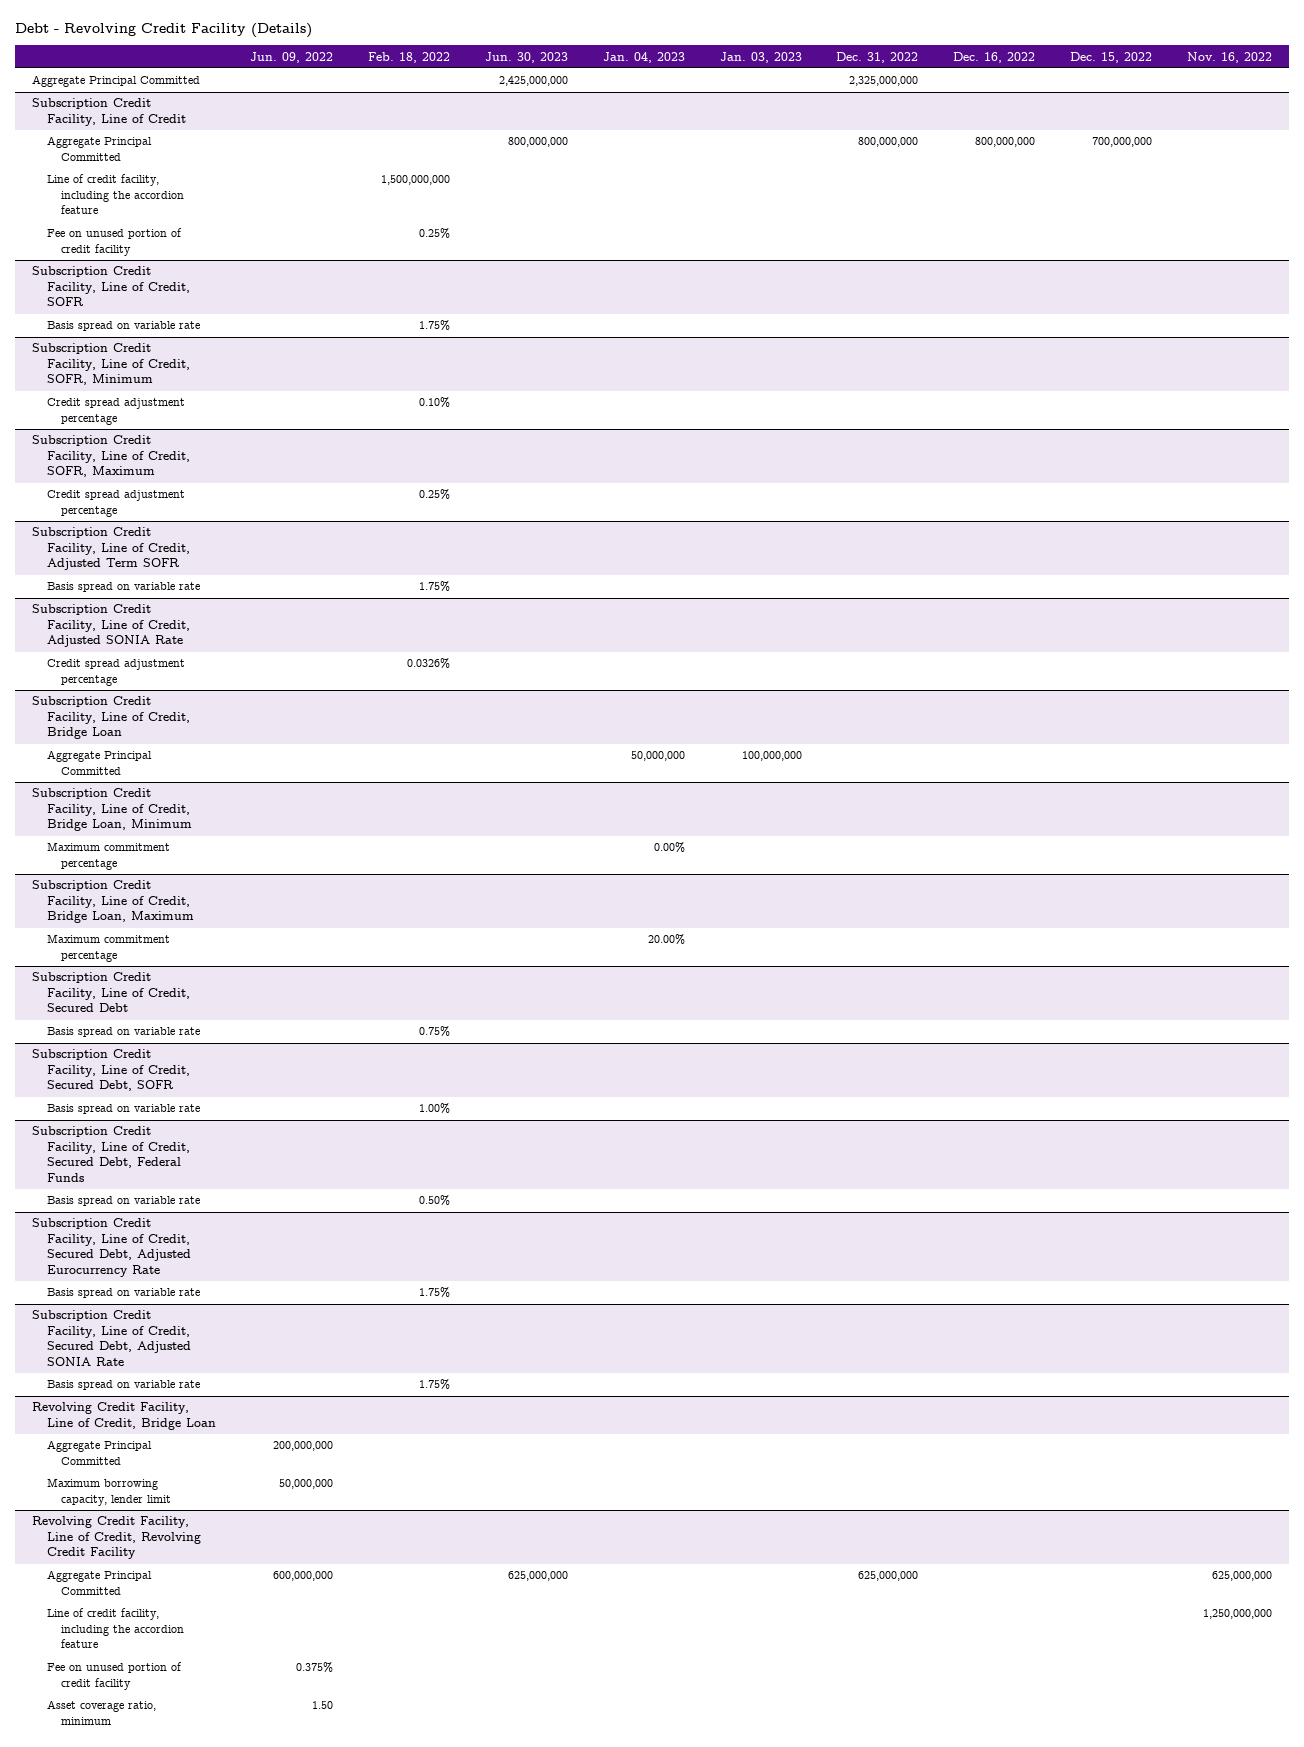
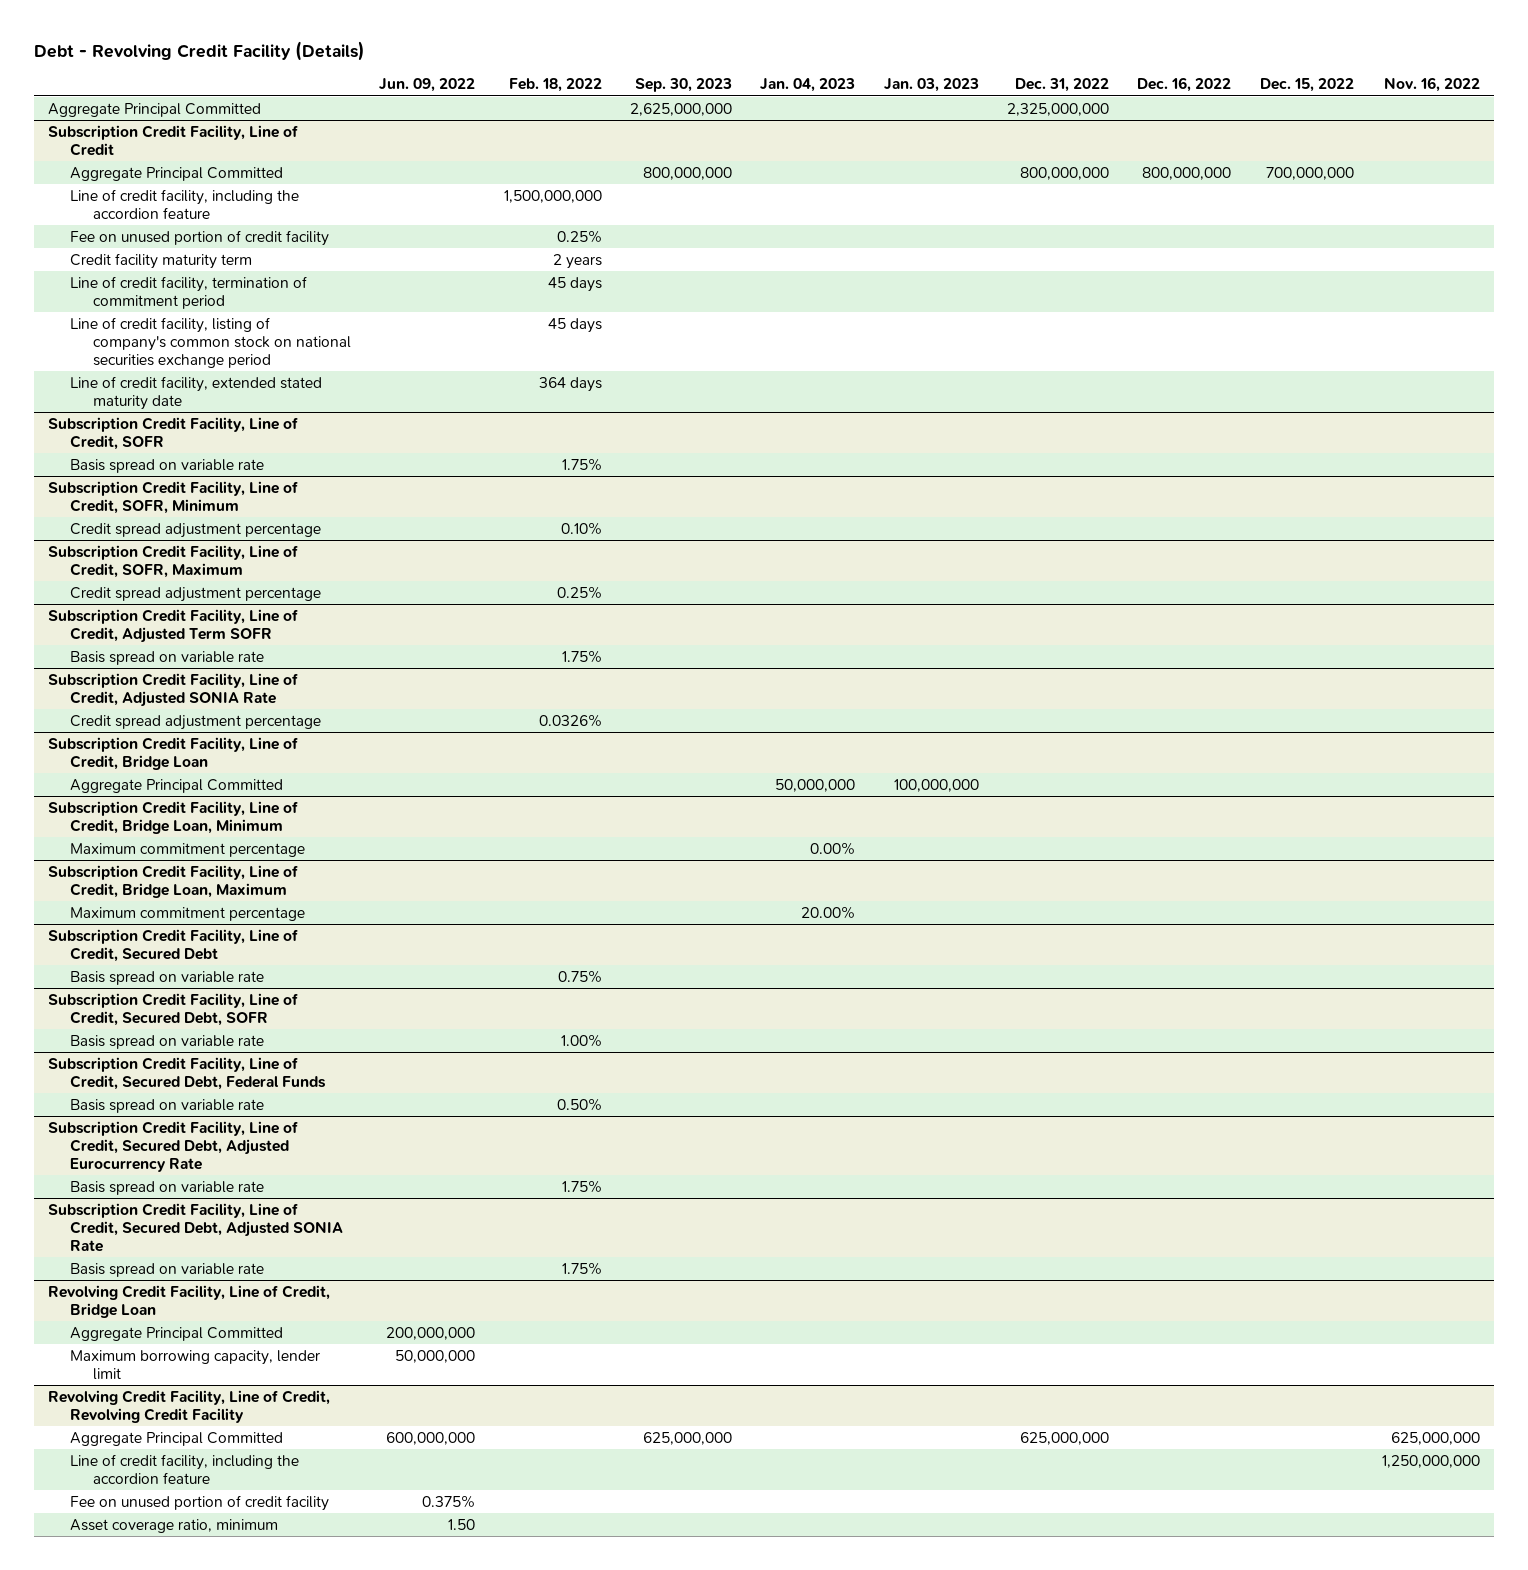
- | Jun. 09, 2022 | Feb. 18, 2022 | Jun. 30, 2023 | Jan. 04, 2023 | Jan. 03, 2023 | Dec. 31, 2022 | Dec. 16, 2022 | Dec. 15, 2022 | Nov. 16, 2022
+ | Jun. 09, 2022 | Feb. 18, 2022 | Sep. 30, 2023 | Jan. 04, 2023 | Jan. 03, 2023 | Dec. 31, 2022 | Dec. 16, 2022 | Dec. 15, 2022 | Nov. 16, 2022
@ Subscription Credit Facility, Line of Credit
+ Credit facility maturity term | | 2 years | | | | | | |
+ Line of credit facility, termination of commitment period | | 45 days | | | | | | |
+ Line of credit facility, listing of company's common stock on national securities exchange period | | 45 days | | | | | | |
+ Line of credit facility, extended stated maturity date | | 364 days | | | | | | |

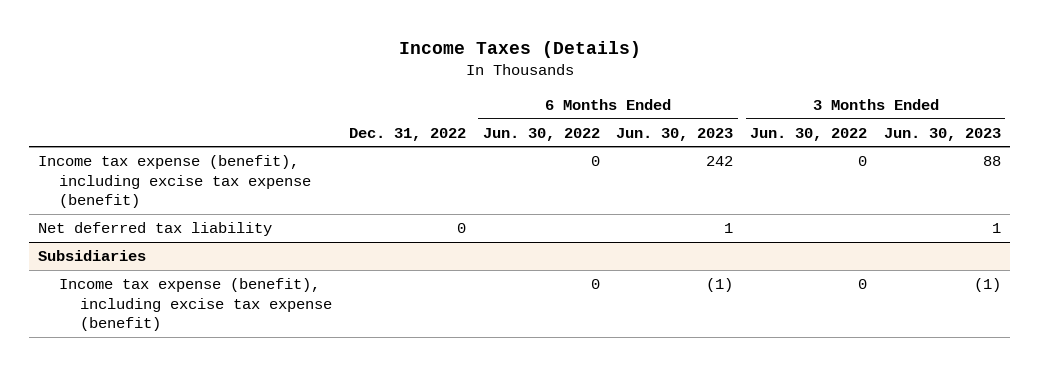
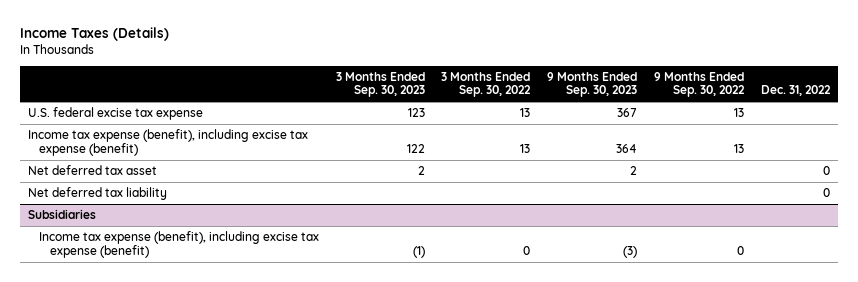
- | Dec. 31, 2022 | 6 Months Ended Jun. 30, 2022 | 6 Months Ended Jun. 30, 2023 | 3 Months Ended Jun. 30, 2022 | 3 Months Ended Jun. 30, 2023
+ | 3 Months Ended Sep. 30, 2023 | 3 Months Ended Sep. 30, 2022 | 9 Months Ended Sep. 30, 2023 | 9 Months Ended Sep. 30, 2022 | Dec. 31, 2022
+ U.S. federal excise tax expense | 123 | 13 | 367 | 13 |
+ Net deferred tax asset | 2 | | 2 | | 0

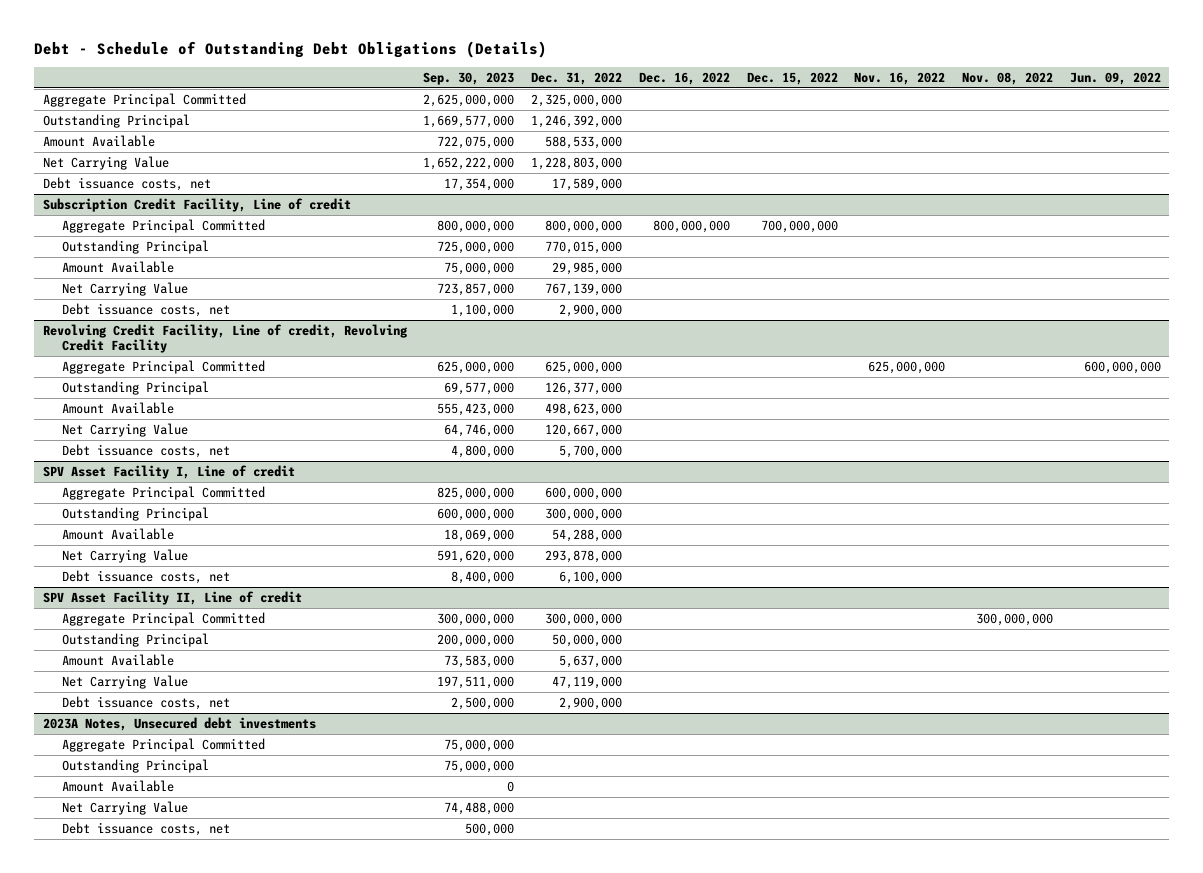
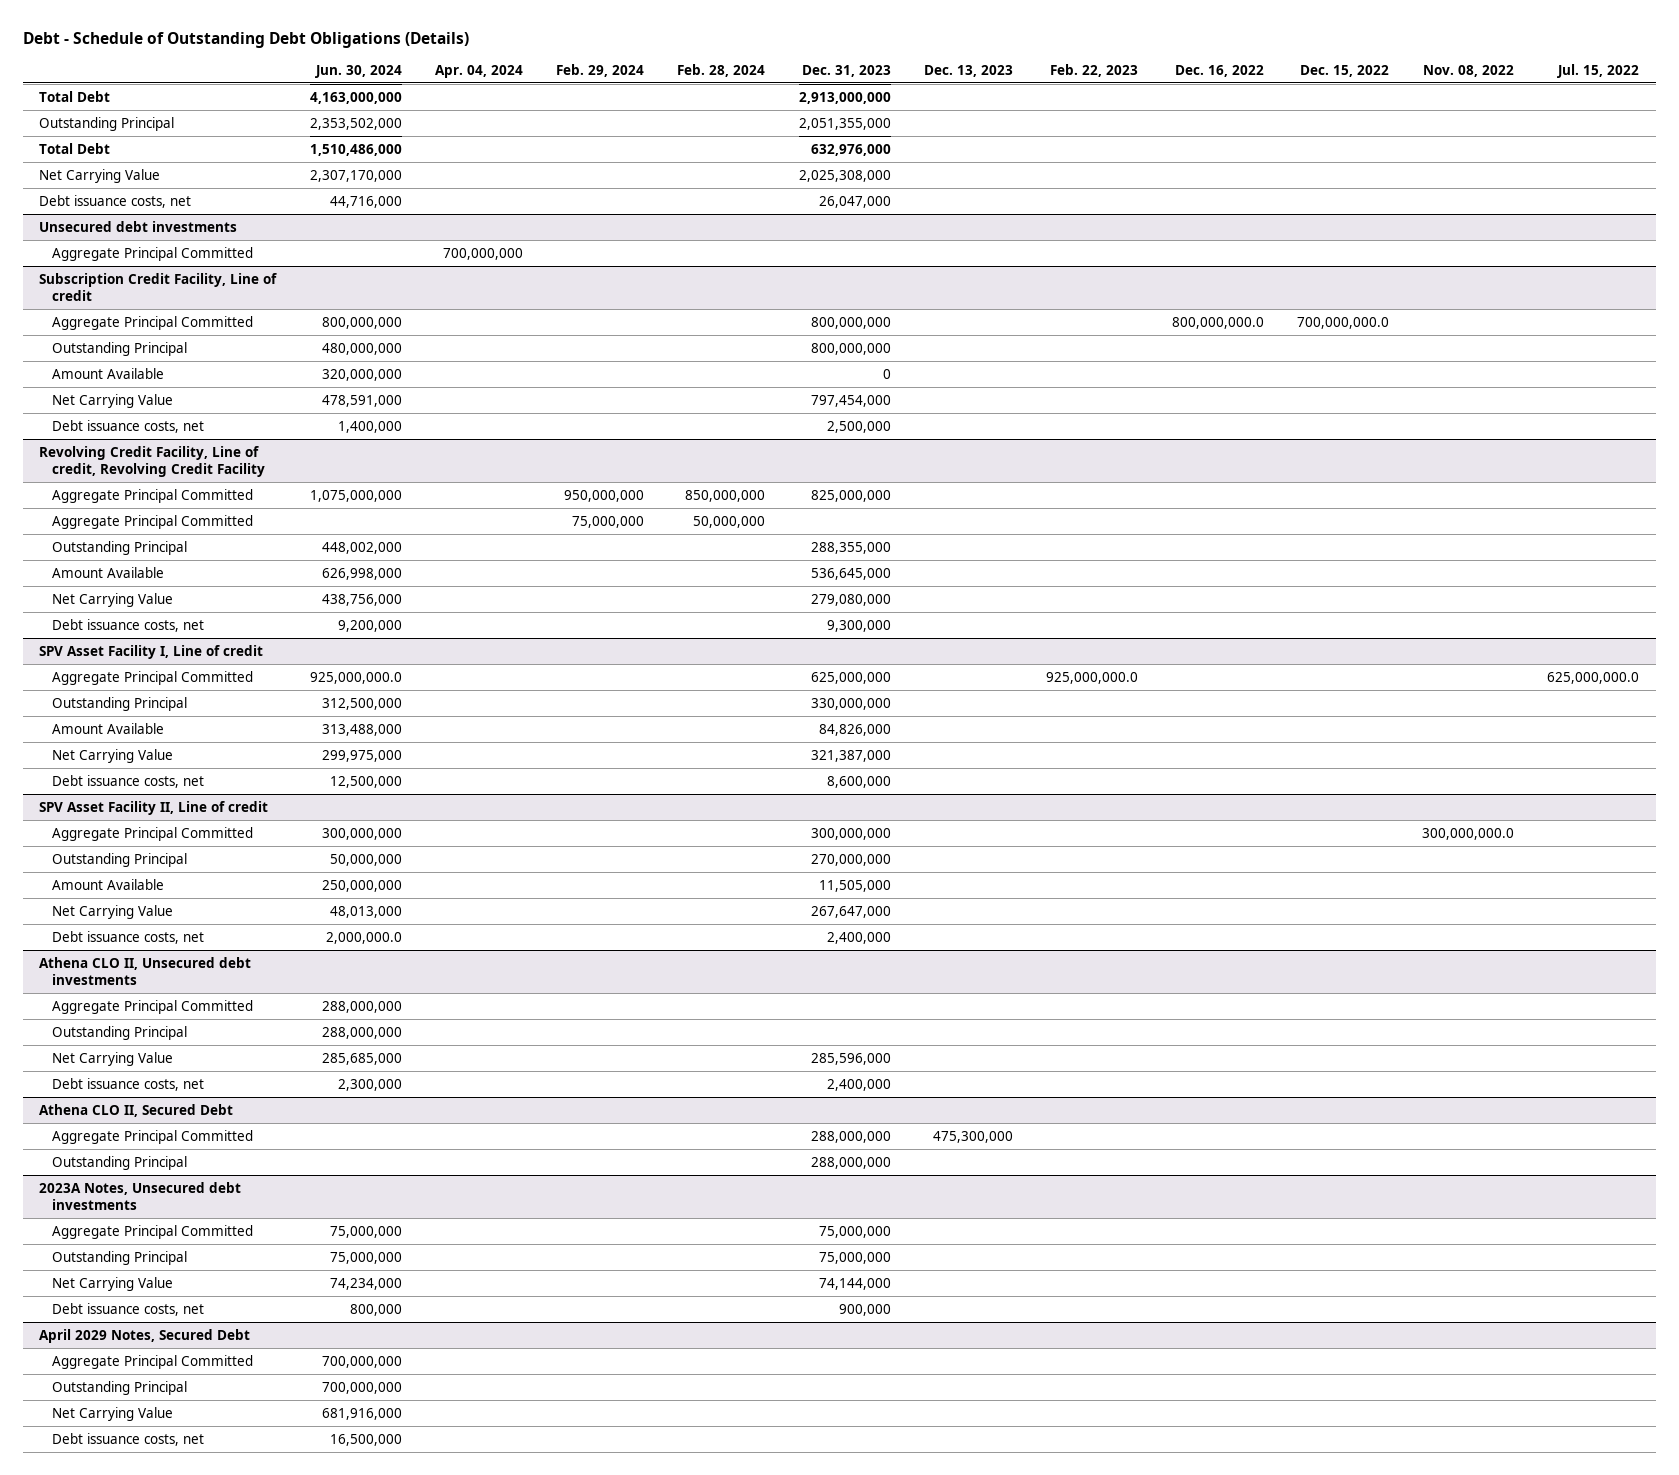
- | Sep. 30, 2023 | Dec. 31, 2022 | Dec. 16, 2022 | Dec. 15, 2022 | Nov. 16, 2022 | Nov. 08, 2022 | Jun. 09, 2022
+ | Jun. 30, 2024 | Apr. 04, 2024 | Feb. 29, 2024 | Feb. 28, 2024 | Dec. 31, 2023 | Dec. 13, 2023 | Feb. 22, 2023 | Dec. 16, 2022 | Dec. 15, 2022 | Nov. 08, 2022 | Jul. 15, 2022
- Aggregate Principal Committed | 2,625,000,000 | 2,325,000,000 | | | | |
+ Total Debt | 4,163,000,000 | | | | 2,913,000,000 | | | | | |
- Amount Available | 722,075,000 | 588,533,000 | | | | |
+ Total Debt | 1,510,486,000 | | | | 632,976,000 | | | | | |
+ Unsecured debt investments
+ Aggregate Principal Committed | | 700,000,000 | | | | | | | | |
@ Subscription Credit Facility, Line of credit
- Aggregate Principal Committed | 800,000,000 | 800,000,000 | 800,000,000 | 700,000,000 | | |
+ Aggregate Principal Committed | 800,000,000 | | | | 800,000,000 | | | 800,000,000.0 | 700,000,000.0 | |
@ Revolving Credit Facility, Line of credit, Revolving Credit Facility
+ Aggregate Principal Committed | | | 75,000,000 | 50,000,000 | | | | | | |
@ SPV Asset Facility II, Line of credit
- Aggregate Principal Committed | 300,000,000 | 300,000,000 | | | | 300,000,000 |
+ Aggregate Principal Committed | 300,000,000 | | | | 300,000,000 | | | | | 300,000,000.0 |
+ Athena CLO II, Unsecured debt investments
+ Aggregate Principal Committed | 288,000,000 | | | | | | | | | |
+ Outstanding Principal | 288,000,000 | | | | | | | | | |
+ Net Carrying Value | 285,685,000 | | | | 285,596,000 | | | | | |
+ Debt issuance costs, net | 2,300,000 | | | | 2,400,000 | | | | | |
+ Athena CLO II, Secured Debt
+ Aggregate Principal Committed | | | | | 288,000,000 | 475,300,000 | | | | |
+ Outstanding Principal | | | | | 288,000,000 | | | | | |
@ 2023A Notes, Unsecured debt investments
- Amount Available | 0 | | | | | |
+ April 2029 Notes, Secured Debt
+ Aggregate Principal Committed | 700,000,000 | | | | | | | | | |
+ Outstanding Principal | 700,000,000 | | | | | | | | | |
+ Net Carrying Value | 681,916,000 | | | | | | | | | |
+ Debt issuance costs, net | 16,500,000 | | | | | | | | | |

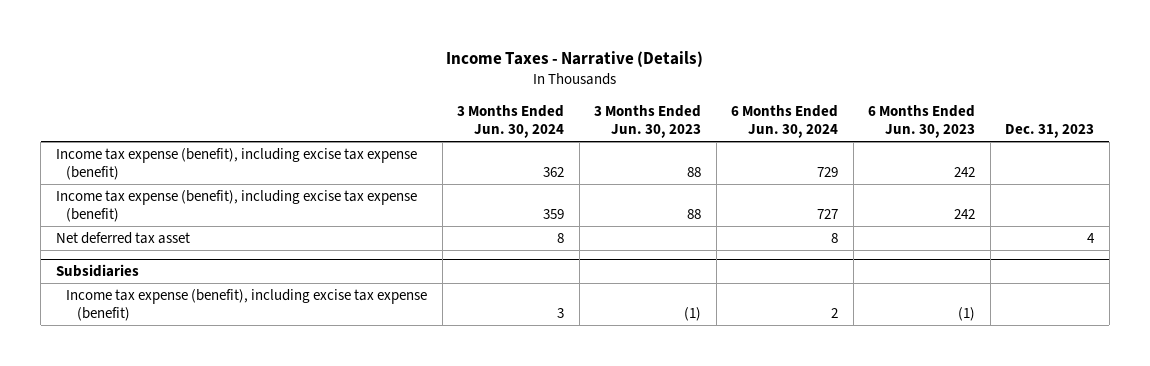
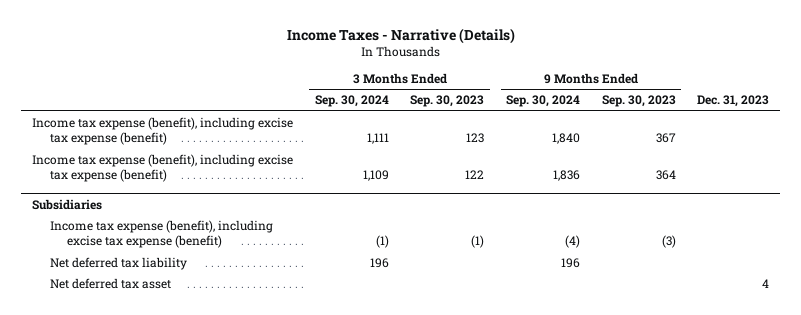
- | 3 Months Ended Jun. 30, 2024 | 3 Months Ended Jun. 30, 2023 | 6 Months Ended Jun. 30, 2024 | 6 Months Ended Jun. 30, 2023 | Dec. 31, 2023
+ | 3 Months Ended Sep. 30, 2024 | 3 Months Ended Sep. 30, 2023 | 9 Months Ended Sep. 30, 2024 | 9 Months Ended Sep. 30, 2023 | Dec. 31, 2023
- Net deferred tax asset | 8 | | 8 | | 4
@ Subsidiaries
+ Net deferred tax liability | 196 | | 196 | |
+ Net deferred tax asset | | | | | 4

